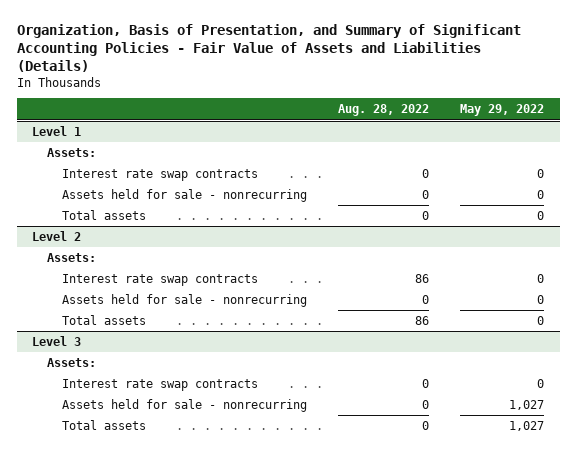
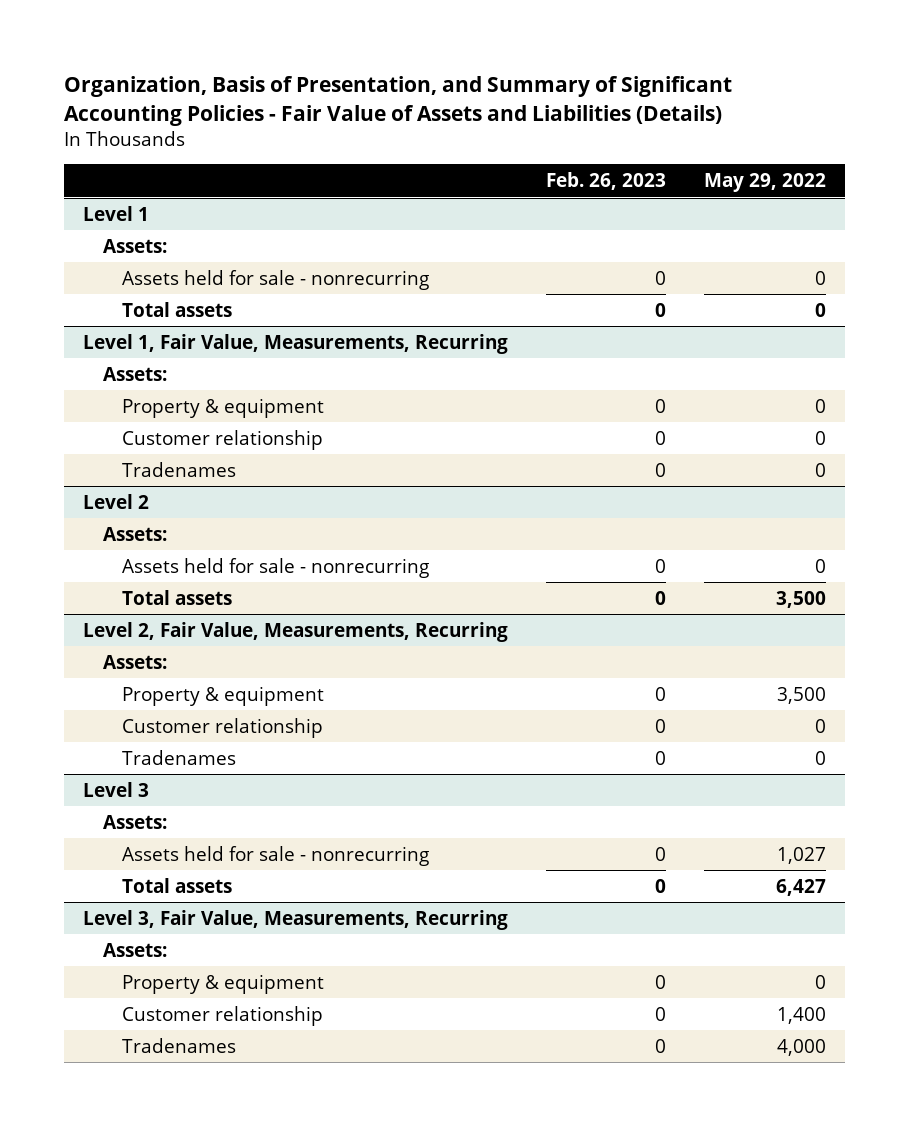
- | Aug. 28, 2022 | May 29, 2022
+ | Feb. 26, 2023 | May 29, 2022
@ Level 1
- Interest rate swap contracts | 0 | 0
+ Level 1, Fair Value, Measurements, Recurring
+ Assets:
+ Property & equipment | 0 | 0
+ Customer relationship | 0 | 0
+ Tradenames | 0 | 0
@ Level 2
- Interest rate swap contracts | 86 | 0
- Total assets | 86 | 0
+ Total assets | 0 | 3,500
+ Level 2, Fair Value, Measurements, Recurring
+ Assets:
+ Property & equipment | 0 | 3,500
+ Customer relationship | 0 | 0
+ Tradenames | 0 | 0
@ Level 3
- Interest rate swap contracts | 0 | 0
- Total assets | 0 | 1,027
+ Total assets | 0 | 6,427
+ Level 3, Fair Value, Measurements, Recurring
+ Assets:
+ Property & equipment | 0 | 0
+ Customer relationship | 0 | 1,400
+ Tradenames | 0 | 4,000

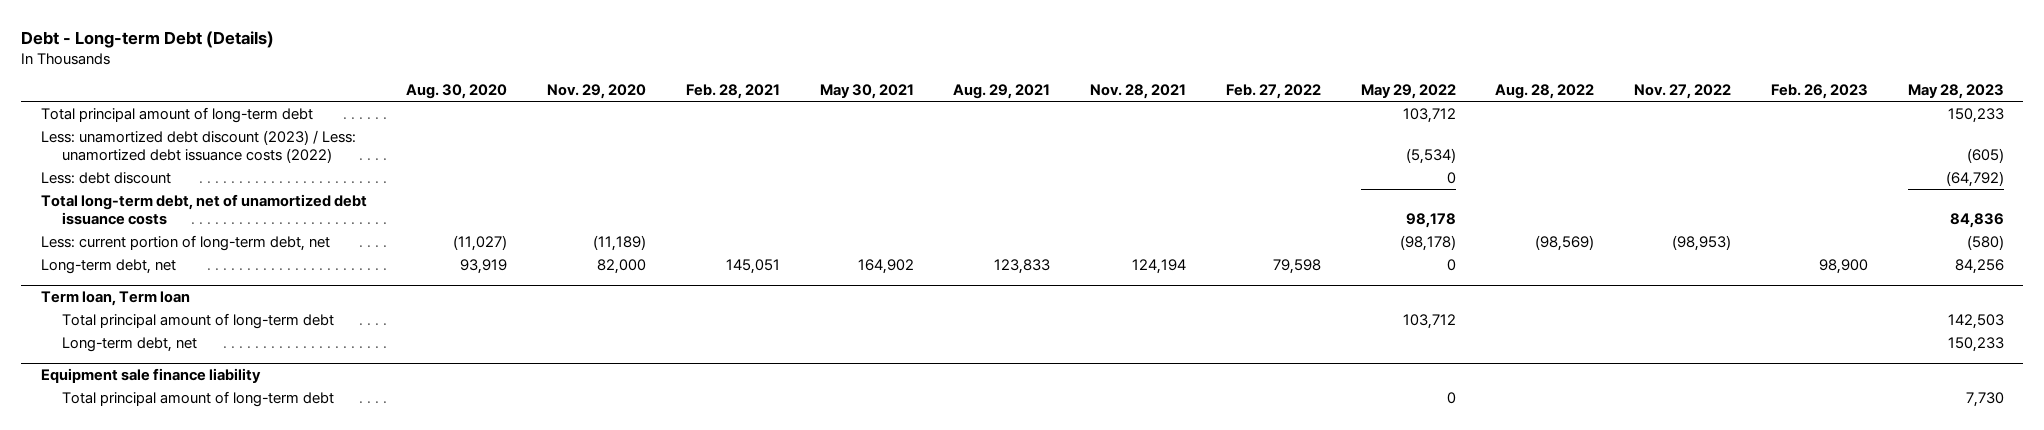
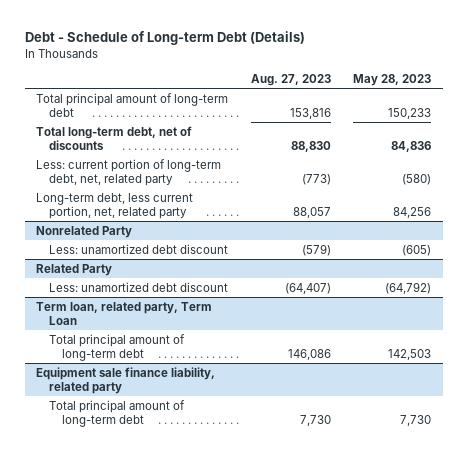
- Debt - Long-term Debt (Details)
+ Debt - Schedule of Long-term Debt (Details)
- | Aug. 30, 2020 | Nov. 29, 2020 | Feb. 28, 2021 | May 30, 2021 | Aug. 29, 2021 | Nov. 28, 2021 | Feb. 27, 2022 | May 29, 2022 | Aug. 28, 2022 | Nov. 27, 2022 | Feb. 26, 2023 | May 28, 2023
+ | Aug. 27, 2023 | May 28, 2023
- Less: unamortized debt discount (2023) / Less: unamortized debt issuance costs (2022) | | | | | | | | (5,534) | | | | (605)
- Less: debt discount | | | | | | | | 0 | | | | (64,792)
- Total long-term debt, net of unamortized debt issuance costs | | | | | | | | 98,178 | | | | 84,836
- Less: current portion of long-term debt, net | (11,027) | (11,189) | | | | | | (98,178) | (98,569) | (98,953) | | (580)
- Long-term debt, net | 93,919 | 82,000 | 145,051 | 164,902 | 123,833 | 124,194 | 79,598 | 0 | | | 98,900 | 84,256
- Term loan, Term loan
+ Total long-term debt, net of discounts | 88,830 | 84,836
+ Less: current portion of long-term debt, net, related party | (773) | (580)
+ Long-term debt, less current portion, net, related party | 88,057 | 84,256
+ Nonrelated Party
+ Less: unamortized debt discount | (579) | (605)
+ Related Party
+ Less: unamortized debt discount | (64,407) | (64,792)
+ Term loan, related party, Term Loan
- Long-term debt, net | | | | | | | | | | | | 150,233
- Equipment sale finance liability
+ Equipment sale finance liability, related party

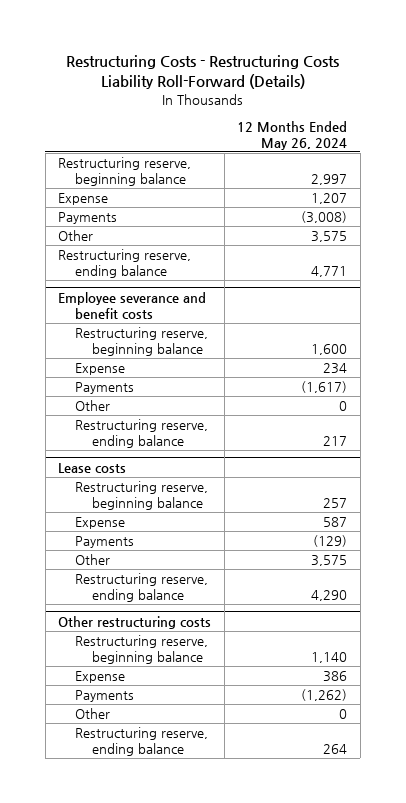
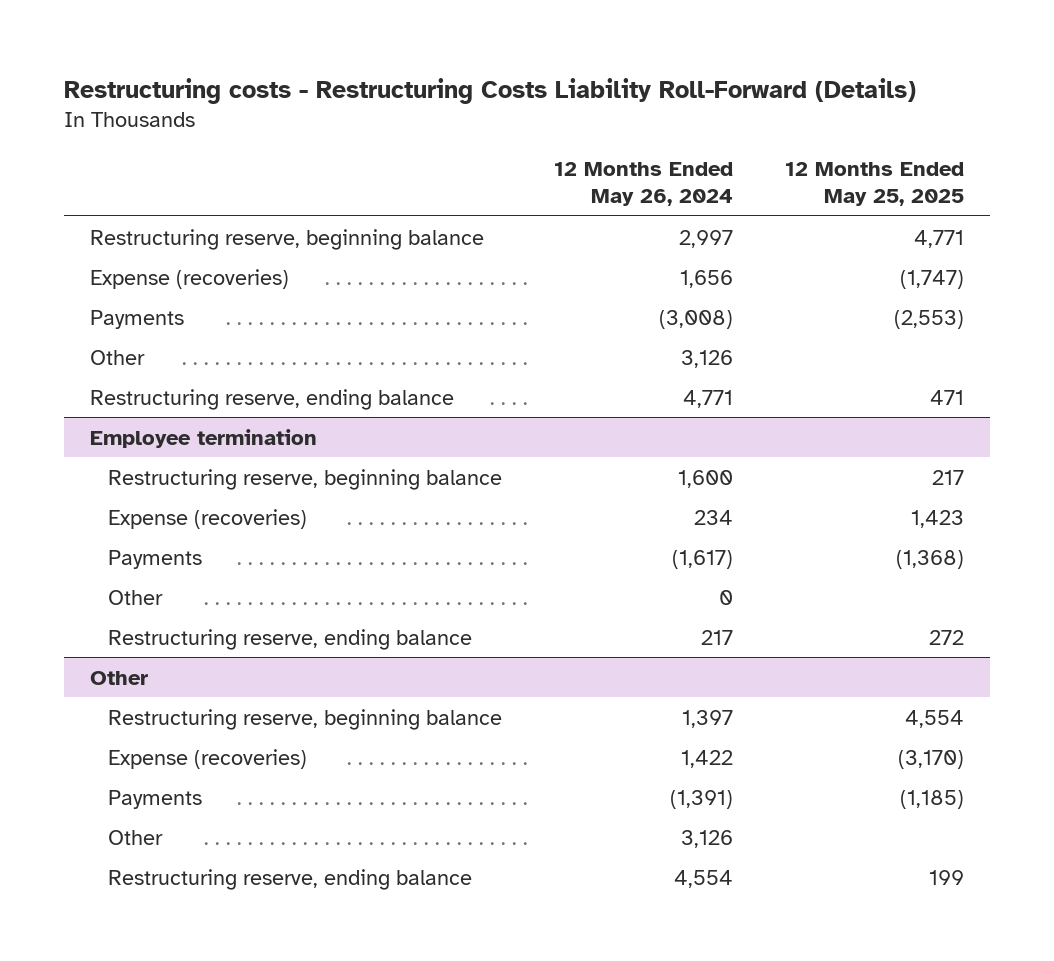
- Restructuring Costs - Restructuring Costs Liability Roll-Forward (Details)
+ Restructuring costs - Restructuring Costs Liability Roll-Forward (Details)
- | 12 Months Ended May 26, 2024
+ | 12 Months Ended May 26, 2024 | 12 Months Ended May 25, 2025
- Expense | 1,207
+ Expense (recoveries) | 1,656 | (1,747)
- Other | 3,575
+ Other | 3,126 |
- Employee severance and benefit costs
+ Employee termination
- Expense | 234
+ Expense (recoveries) | 234 | 1,423
- Lease costs
- Restructuring reserve, beginning balance | 257
- Expense | 587
- Payments | (129)
- Other | 3,575
- Restructuring reserve, ending balance | 4,290
- Other restructuring costs
- Restructuring reserve, beginning balance | 1,140
- Expense | 386
- Payments | (1,262)
- Other | 0
- Restructuring reserve, ending balance | 264
+ Other
+ Restructuring reserve, beginning balance | 1,397 | 4,554
+ Expense (recoveries) | 1,422 | (3,170)
+ Payments | (1,391) | (1,185)
+ Other | 3,126 |
+ Restructuring reserve, ending balance | 4,554 | 199

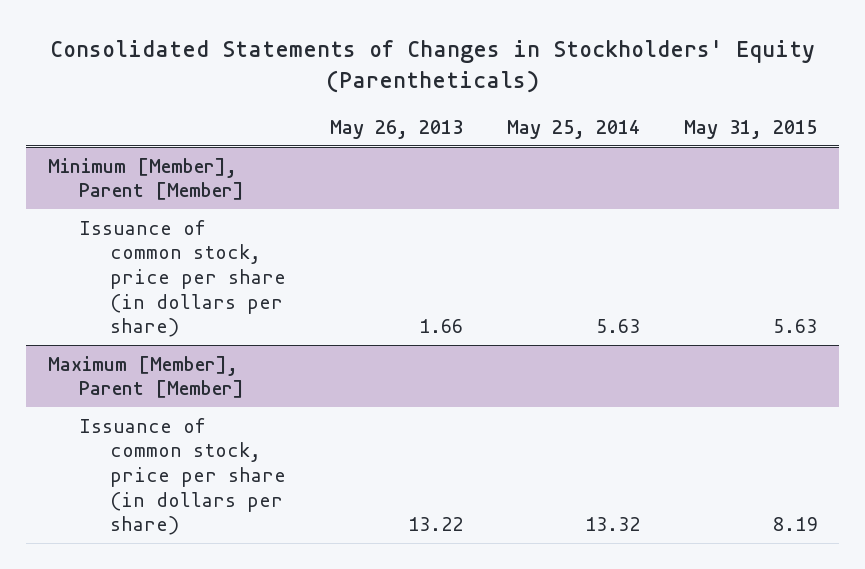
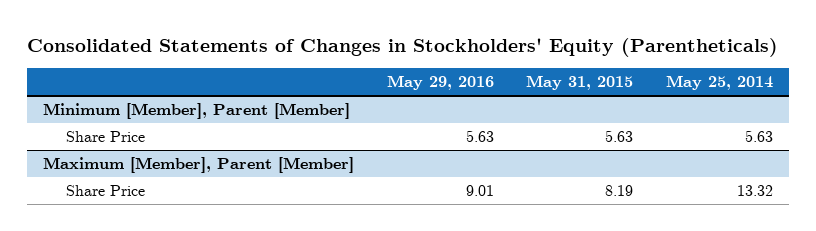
- | May 26, 2013 | May 25, 2014 | May 31, 2015
+ | May 29, 2016 | May 31, 2015 | May 25, 2014
@ Minimum [Member], Parent [Member]
- Issuance of common stock, price per share (in dollars per share) | 1.66 | 5.63 | 5.63
+ Share Price | 5.63 | 5.63 | 5.63
@ Maximum [Member], Parent [Member]
- Issuance of common stock, price per share (in dollars per share) | 13.22 | 13.32 | 8.19
+ Share Price | 9.01 | 8.19 | 13.32

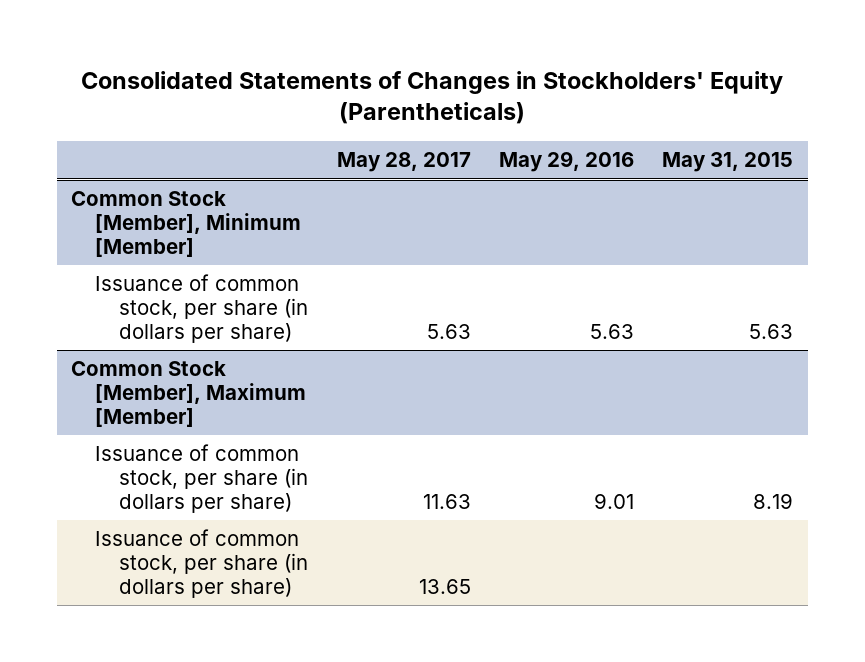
- | May 29, 2016 | May 31, 2015 | May 25, 2014
+ | May 28, 2017 | May 29, 2016 | May 31, 2015
- Minimum [Member], Parent [Member]
- Share Price | 5.63 | 5.63 | 5.63
- Maximum [Member], Parent [Member]
- Share Price | 9.01 | 8.19 | 13.32
+ Common Stock [Member], Minimum [Member]
+ Issuance of common stock, per share (in dollars per share) | 5.63 | 5.63 | 5.63
+ Common Stock [Member], Maximum [Member]
+ Issuance of common stock, per share (in dollars per share) | 11.63 | 9.01 | 8.19
+ Issuance of common stock, per share (in dollars per share) | 13.65 | |

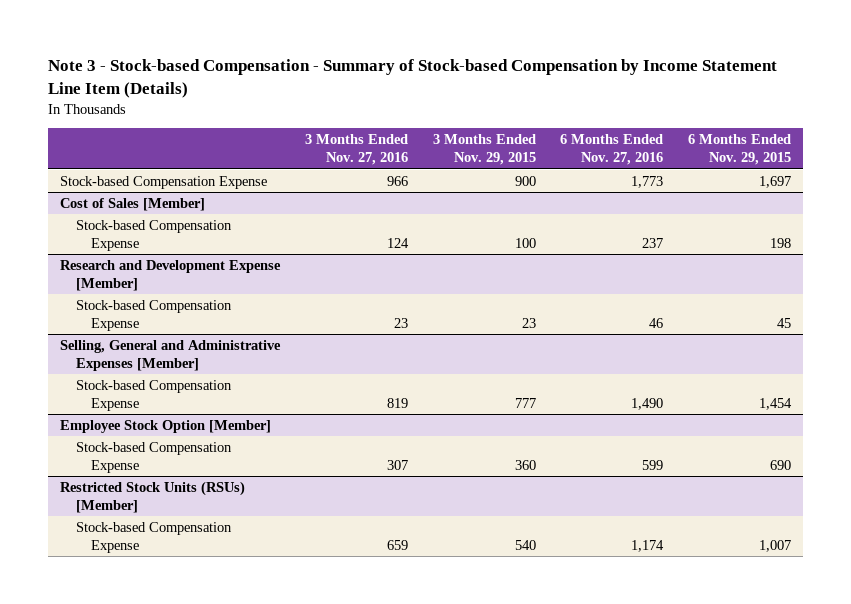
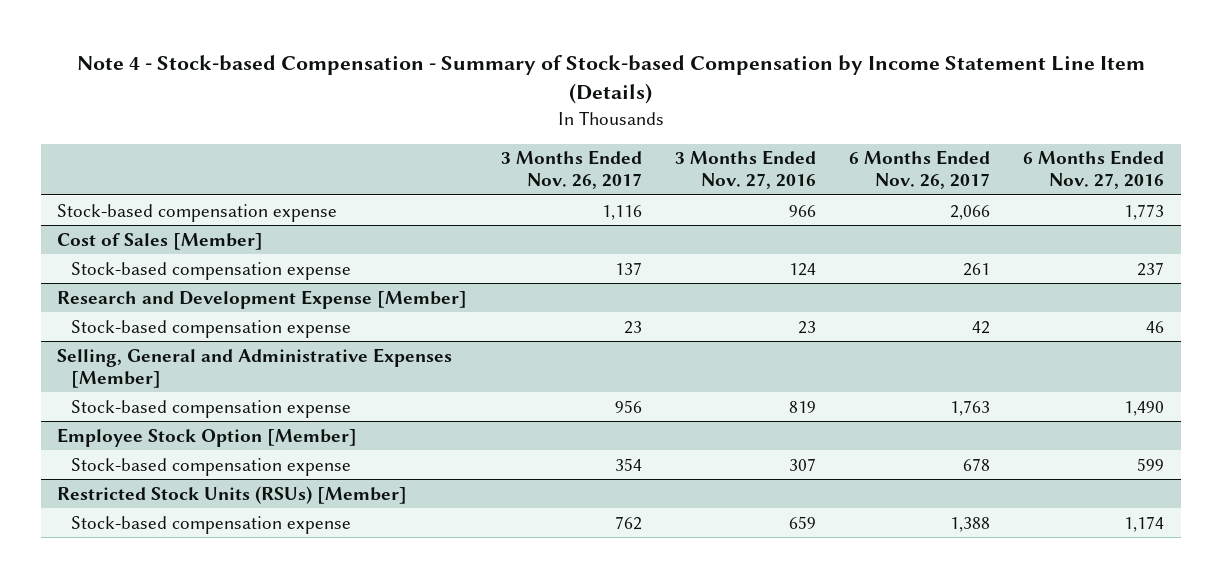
- Note 3 - Stock-based Compensation - Summary of Stock-based Compensation by Income Statement Line Item (Details)
+ Note 4 - Stock-based Compensation - Summary of Stock-based Compensation by Income Statement Line Item (Details)
- | 3 Months Ended Nov. 27, 2016 | 3 Months Ended Nov. 29, 2015 | 6 Months Ended Nov. 27, 2016 | 6 Months Ended Nov. 29, 2015
+ | 3 Months Ended Nov. 26, 2017 | 3 Months Ended Nov. 27, 2016 | 6 Months Ended Nov. 26, 2017 | 6 Months Ended Nov. 27, 2016
- Stock-based Compensation Expense | 966 | 900 | 1,773 | 1,697
+ Stock-based compensation expense | 1,116 | 966 | 2,066 | 1,773
@ Cost of Sales [Member]
- Stock-based Compensation Expense | 124 | 100 | 237 | 198
+ Stock-based compensation expense | 137 | 124 | 261 | 237
@ Research and Development Expense [Member]
- Stock-based Compensation Expense | 23 | 23 | 46 | 45
+ Stock-based compensation expense | 23 | 23 | 42 | 46
@ Selling, General and Administrative Expenses [Member]
- Stock-based Compensation Expense | 819 | 777 | 1,490 | 1,454
+ Stock-based compensation expense | 956 | 819 | 1,763 | 1,490
@ Employee Stock Option [Member]
- Stock-based Compensation Expense | 307 | 360 | 599 | 690
+ Stock-based compensation expense | 354 | 307 | 678 | 599
@ Restricted Stock Units (RSUs) [Member]
- Stock-based Compensation Expense | 659 | 540 | 1,174 | 1,007
+ Stock-based compensation expense | 762 | 659 | 1,388 | 1,174

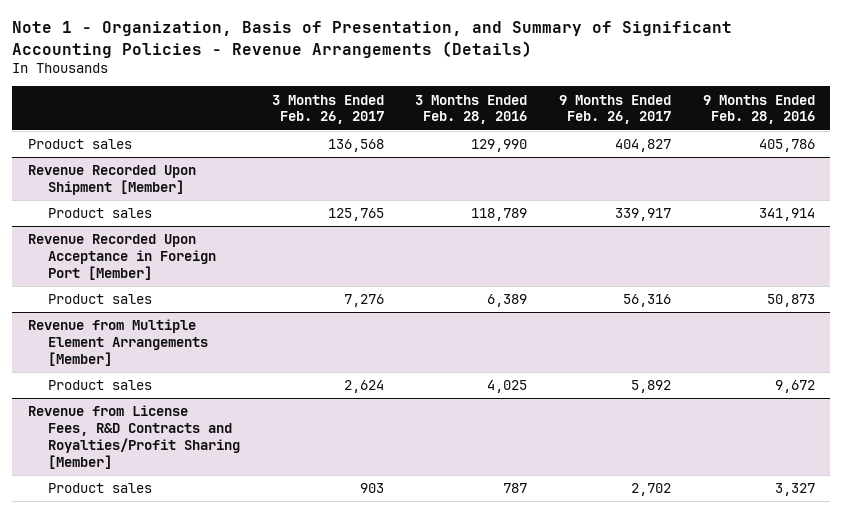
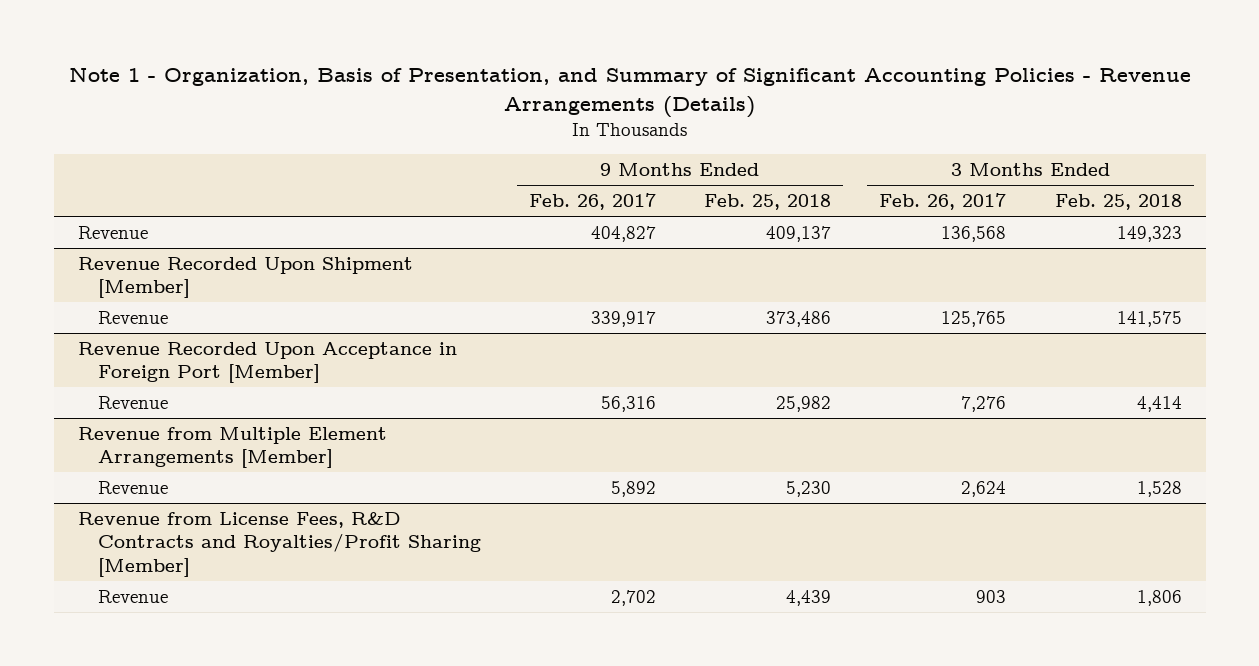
- | 3 Months Ended Feb. 26, 2017 | 3 Months Ended Feb. 28, 2016 | 9 Months Ended Feb. 26, 2017 | 9 Months Ended Feb. 28, 2016
+ | 9 Months Ended Feb. 26, 2017 | 9 Months Ended Feb. 25, 2018 | 3 Months Ended Feb. 26, 2017 | 3 Months Ended Feb. 25, 2018
- Product sales | 136,568 | 129,990 | 404,827 | 405,786
+ Revenue | 404,827 | 409,137 | 136,568 | 149,323
@ Revenue Recorded Upon Shipment [Member]
- Product sales | 125,765 | 118,789 | 339,917 | 341,914
+ Revenue | 339,917 | 373,486 | 125,765 | 141,575
@ Revenue Recorded Upon Acceptance in Foreign Port [Member]
- Product sales | 7,276 | 6,389 | 56,316 | 50,873
+ Revenue | 56,316 | 25,982 | 7,276 | 4,414
@ Revenue from Multiple Element Arrangements [Member]
- Product sales | 2,624 | 4,025 | 5,892 | 9,672
+ Revenue | 5,892 | 5,230 | 2,624 | 1,528
@ Revenue from License Fees, R&D Contracts and Royalties/Profit Sharing [Member]
- Product sales | 903 | 787 | 2,702 | 3,327
+ Revenue | 2,702 | 4,439 | 903 | 1,806

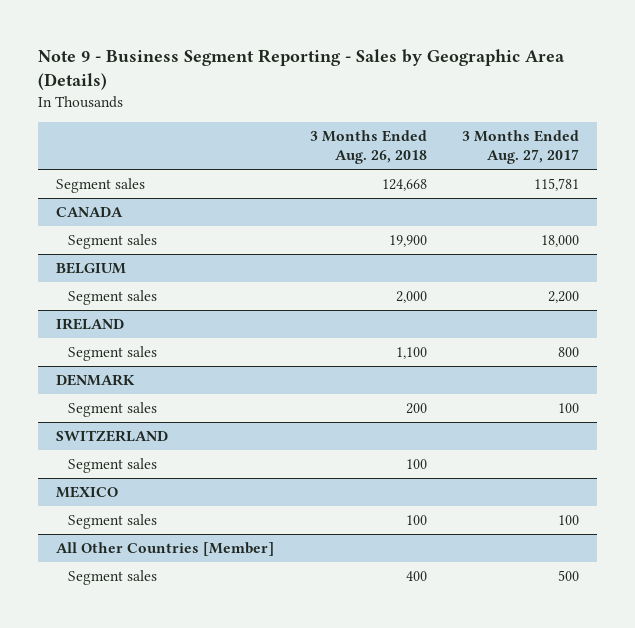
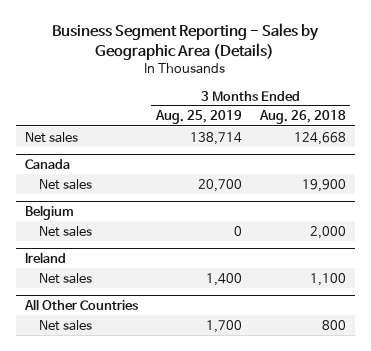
- Note 9 - Business Segment Reporting - Sales by Geographic Area (Details)
+ Business Segment Reporting - Sales by Geographic Area (Details)
- | 3 Months Ended Aug. 26, 2018 | 3 Months Ended Aug. 27, 2017
+ | 3 Months Ended Aug. 25, 2019 | 3 Months Ended Aug. 26, 2018
- Segment sales | 124,668 | 115,781
- CANADA
- Segment sales | 19,900 | 18,000
- BELGIUM
- Segment sales | 2,000 | 2,200
- IRELAND
- Segment sales | 1,100 | 800
- DENMARK
- Segment sales | 200 | 100
- SWITZERLAND
- Segment sales | 100 |
- MEXICO
- Segment sales | 100 | 100
- All Other Countries [Member]
- Segment sales | 400 | 500
+ Net sales | 138,714 | 124,668
+ Canada
+ Net sales | 20,700 | 19,900
+ Belgium
+ Net sales | 0 | 2,000
+ Ireland
+ Net sales | 1,400 | 1,100
+ All Other Countries
+ Net sales | 1,700 | 800

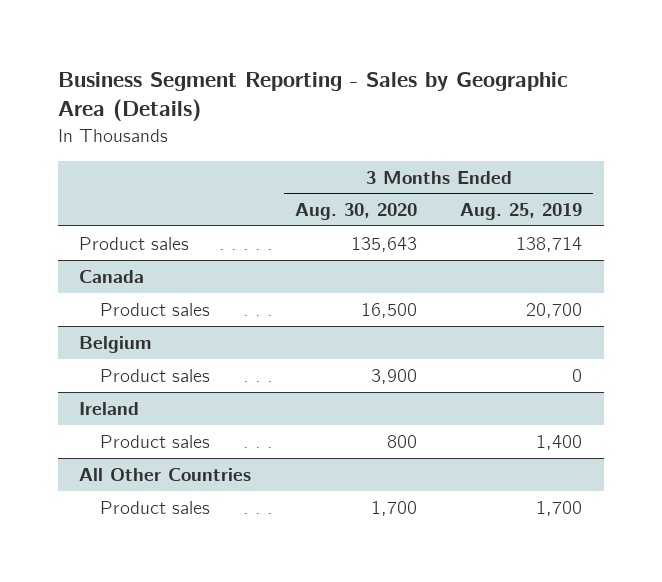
- | 3 Months Ended Aug. 25, 2019 | 3 Months Ended Aug. 26, 2018
+ | 3 Months Ended Aug. 30, 2020 | 3 Months Ended Aug. 25, 2019
- Net sales | 138,714 | 124,668
+ Product sales | 135,643 | 138,714
@ Canada
- Net sales | 20,700 | 19,900
+ Product sales | 16,500 | 20,700
@ Belgium
- Net sales | 0 | 2,000
+ Product sales | 3,900 | 0
@ Ireland
- Net sales | 1,400 | 1,100
+ Product sales | 800 | 1,400
@ All Other Countries
- Net sales | 1,700 | 800
+ Product sales | 1,700 | 1,700

